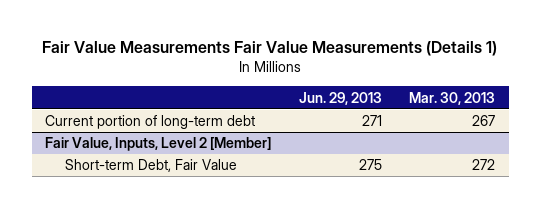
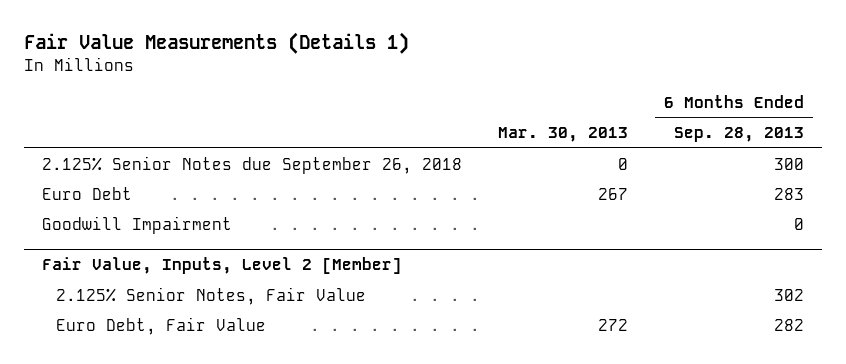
- Fair Value Measurements Fair Value Measurements (Details 1)
+ Fair Value Measurements (Details 1)
- | Jun. 29, 2013 | Mar. 30, 2013
+ | Mar. 30, 2013 | 6 Months Ended Sep. 28, 2013
- Current portion of long-term debt | 271 | 267
+ 2.125% Senior Notes due September 26, 2018 | 0 | 300
+ Euro Debt | 267 | 283
+ Goodwill Impairment | | 0
@ Fair Value, Inputs, Level 2 [Member]
- Short-term Debt, Fair Value | 275 | 272
+ 2.125% Senior Notes, Fair Value | | 302
+ Euro Debt, Fair Value | 272 | 282

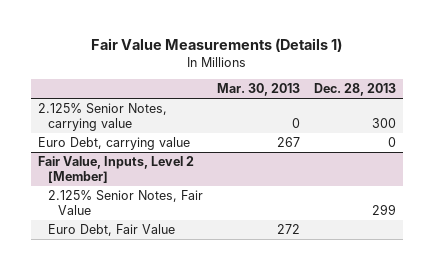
- | Mar. 30, 2013 | 6 Months Ended Sep. 28, 2013
+ | Mar. 30, 2013 | Dec. 28, 2013
- 2.125% Senior Notes due September 26, 2018 | 0 | 300
- Euro Debt | 267 | 283
- Goodwill Impairment | | 0
+ 2.125% Senior Notes, carrying value | 0 | 300
+ Euro Debt, carrying value | 267 | 0

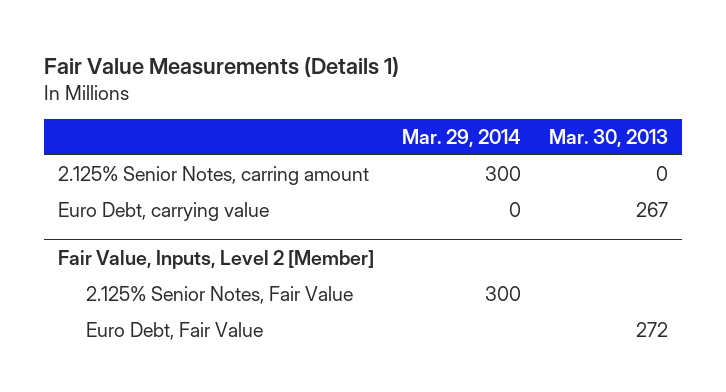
- | Mar. 30, 2013 | Dec. 28, 2013
+ | Mar. 29, 2014 | Mar. 30, 2013
- 2.125% Senior Notes, carrying value | 0 | 300
+ 2.125% Senior Notes, carring amount | 300 | 0

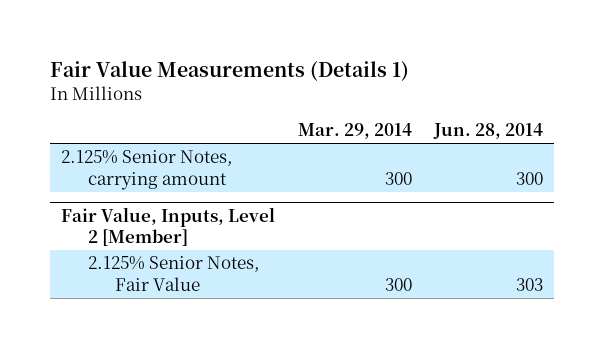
- | Mar. 29, 2014 | Mar. 30, 2013
+ | Mar. 29, 2014 | Jun. 28, 2014
- 2.125% Senior Notes, carring amount | 300 | 0
- Euro Debt, carrying value | 0 | 267
+ 2.125% Senior Notes, carrying amount | 300 | 300
@ Fair Value, Inputs, Level 2 [Member]
- Euro Debt, Fair Value | | 272

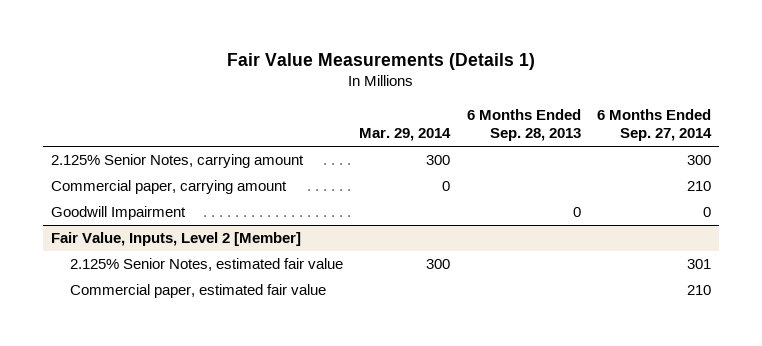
- | Mar. 29, 2014 | Jun. 28, 2014
+ | Mar. 29, 2014 | 6 Months Ended Sep. 28, 2013 | 6 Months Ended Sep. 27, 2014
+ Commercial paper, carrying amount | 0 | | 210
+ Goodwill Impairment | | 0 | 0
@ Fair Value, Inputs, Level 2 [Member]
- 2.125% Senior Notes, Fair Value | 300 | 303
+ 2.125% Senior Notes, estimated fair value | 300 | | 301
+ Commercial paper, estimated fair value | | | 210

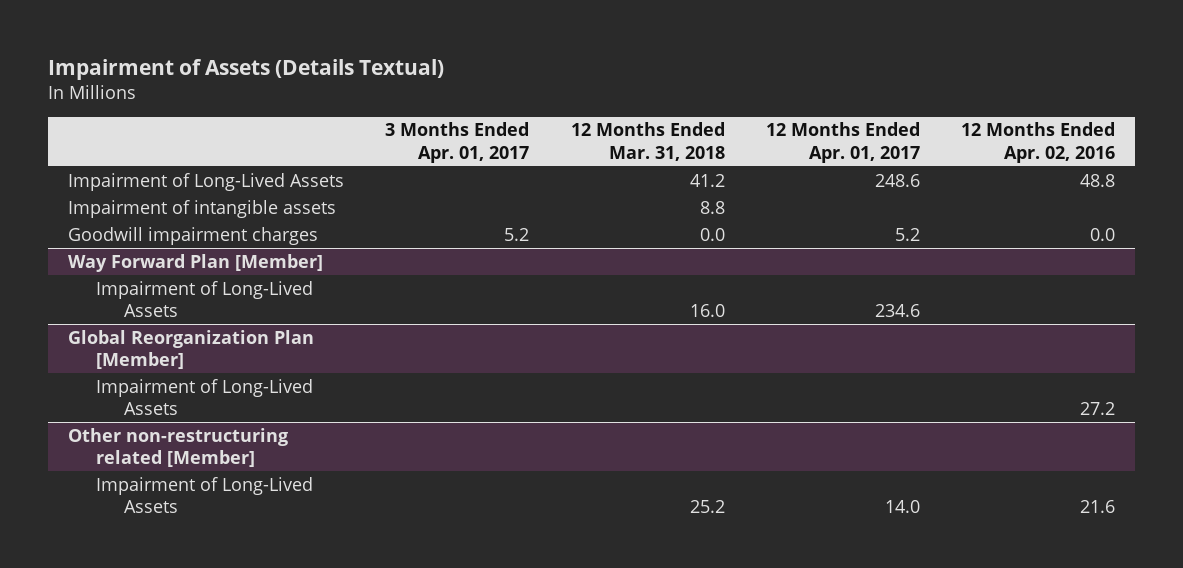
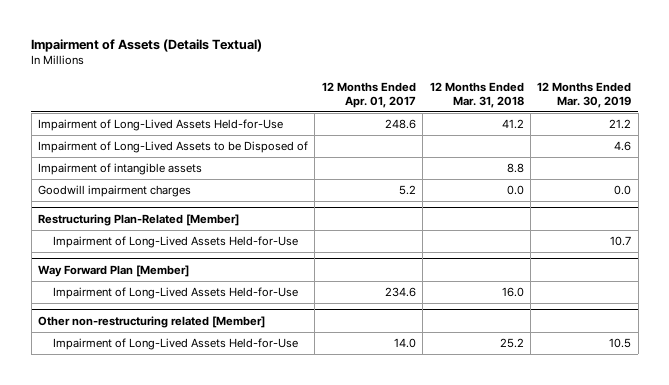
- | 3 Months Ended Apr. 01, 2017 | 12 Months Ended Mar. 31, 2018 | 12 Months Ended Apr. 01, 2017 | 12 Months Ended Apr. 02, 2016
+ | 12 Months Ended Apr. 01, 2017 | 12 Months Ended Mar. 31, 2018 | 12 Months Ended Mar. 30, 2019
- Impairment of Long-Lived Assets | | 41.2 | 248.6 | 48.8
+ Impairment of Long-Lived Assets Held-for-Use | 248.6 | 41.2 | 21.2
+ Impairment of Long-Lived Assets to be Disposed of | | | 4.6
+ Restructuring Plan-Related [Member]
+ Impairment of Long-Lived Assets Held-for-Use | | | 10.7
@ Way Forward Plan [Member]
- Impairment of Long-Lived Assets | | 16.0 | 234.6 |
- Global Reorganization Plan [Member]
- Impairment of Long-Lived Assets | | | | 27.2
@ Way Forward Plan [Member]
+ Impairment of Long-Lived Assets Held-for-Use | 234.6 | 16.0 |
@ Other non-restructuring related [Member]
- Impairment of Long-Lived Assets | | 25.2 | 14.0 | 21.6
+ Impairment of Long-Lived Assets Held-for-Use | 14.0 | 25.2 | 10.5

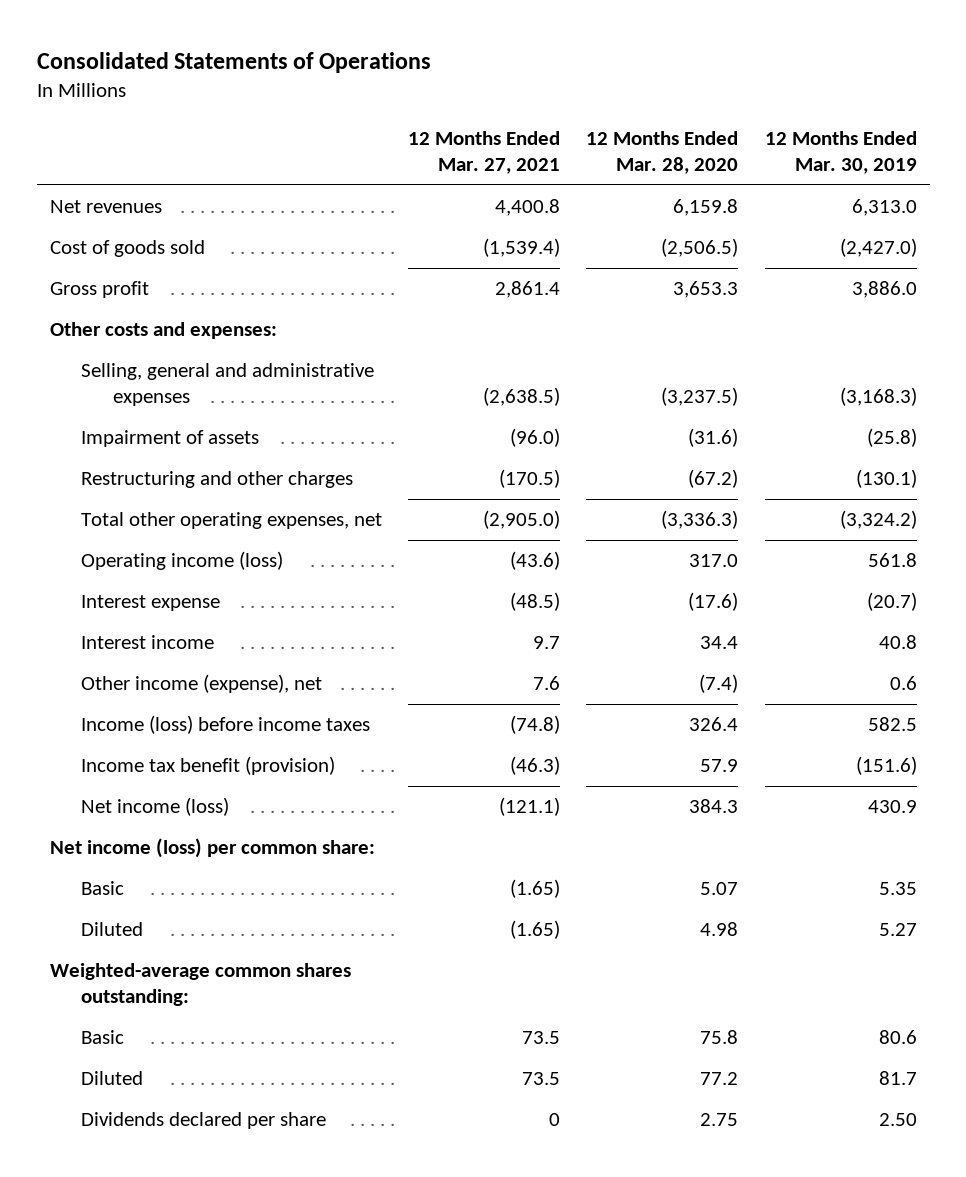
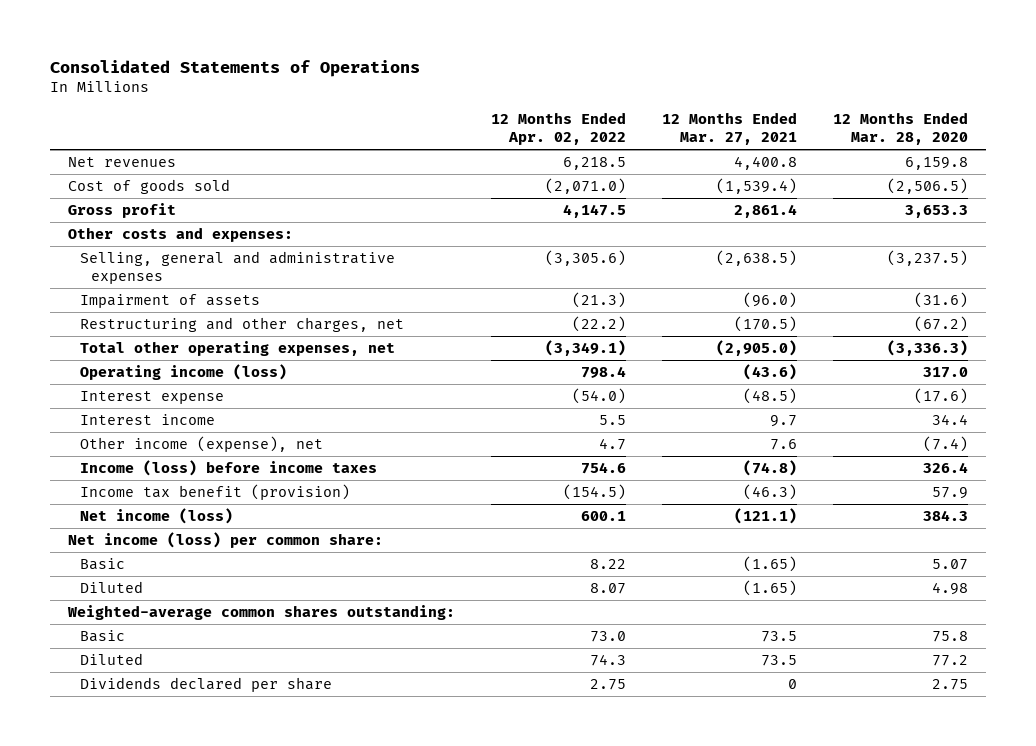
- | 12 Months Ended Mar. 27, 2021 | 12 Months Ended Mar. 28, 2020 | 12 Months Ended Mar. 30, 2019
+ | 12 Months Ended Apr. 02, 2022 | 12 Months Ended Mar. 27, 2021 | 12 Months Ended Mar. 28, 2020
- Restructuring and other charges | (170.5) | (67.2) | (130.1)
+ Restructuring and other charges, net | (22.2) | (170.5) | (67.2)

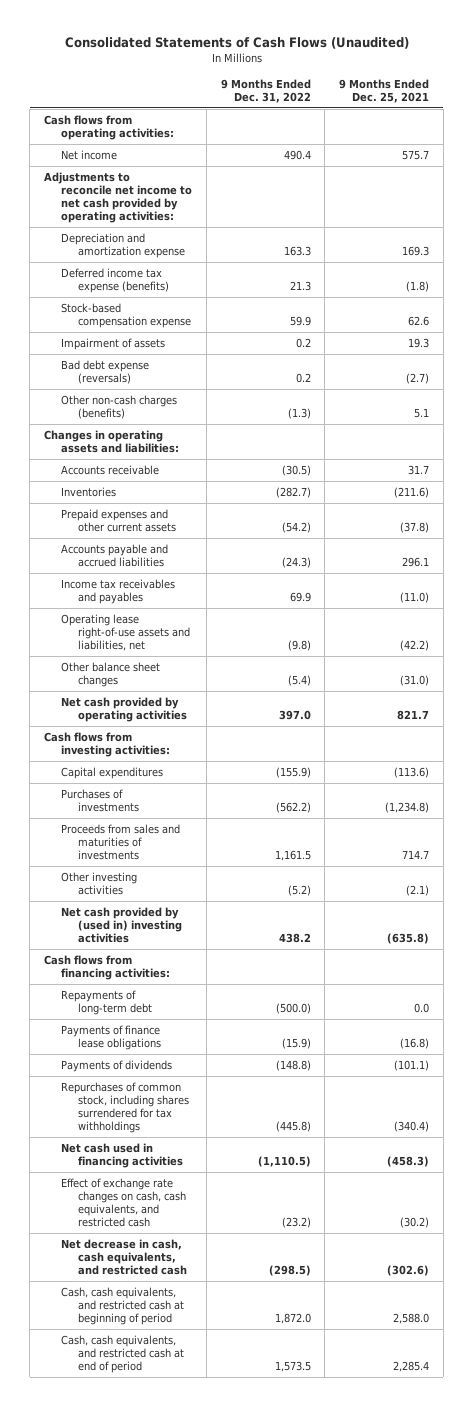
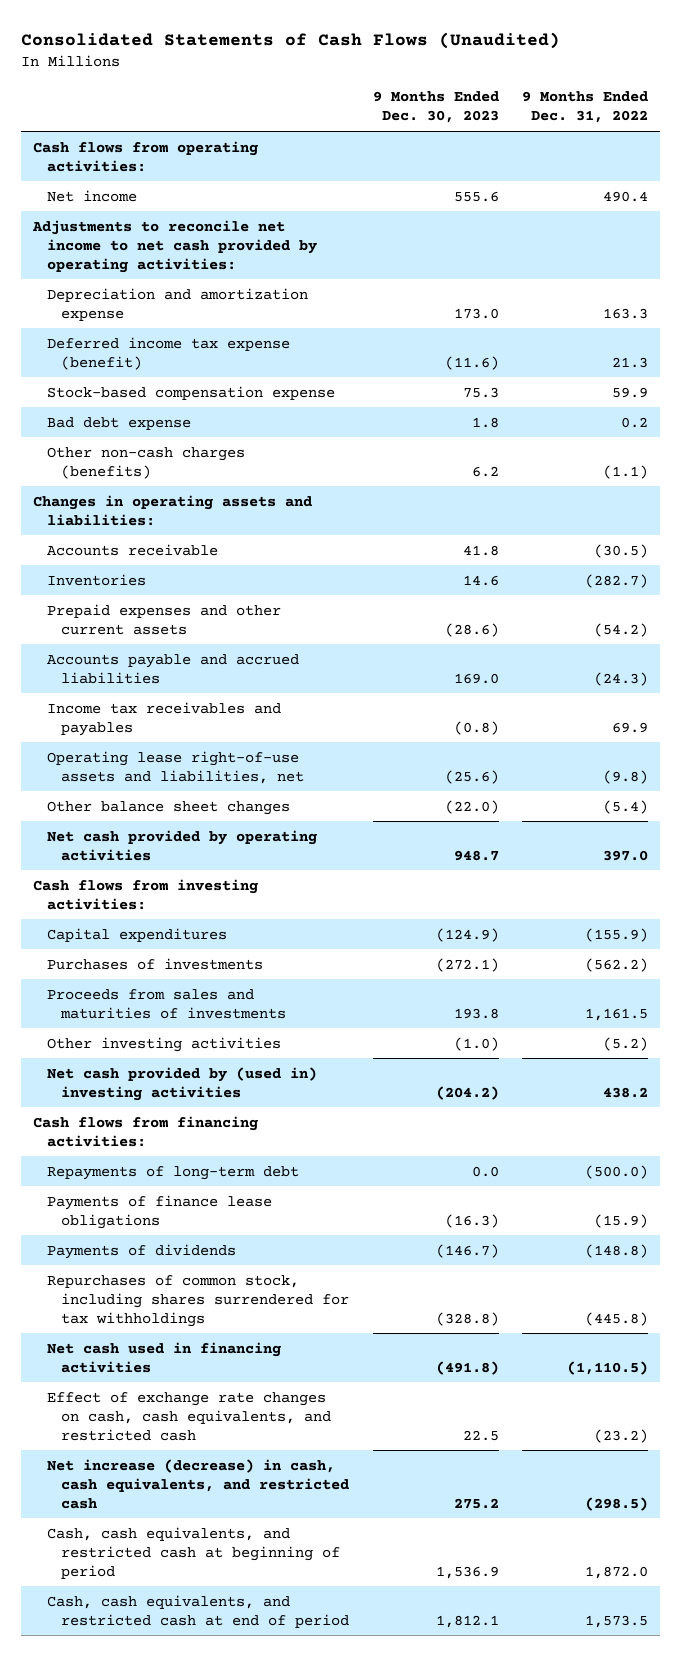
- | 9 Months Ended Dec. 31, 2022 | 9 Months Ended Dec. 25, 2021
+ | 9 Months Ended Dec. 30, 2023 | 9 Months Ended Dec. 31, 2022
- Deferred income tax expense (benefits) | 21.3 | (1.8)
+ Deferred income tax expense (benefit) | (11.6) | 21.3
- Impairment of assets | 0.2 | 19.3
- Bad debt expense (reversals) | 0.2 | (2.7)
- Other non-cash charges (benefits) | (1.3) | 5.1
+ Bad debt expense | 1.8 | 0.2
+ Other non-cash charges (benefits) | 6.2 | (1.1)
- Net decrease in cash, cash equivalents, and restricted cash | (298.5) | (302.6)
+ Net increase (decrease) in cash, cash equivalents, and restricted cash | 275.2 | (298.5)

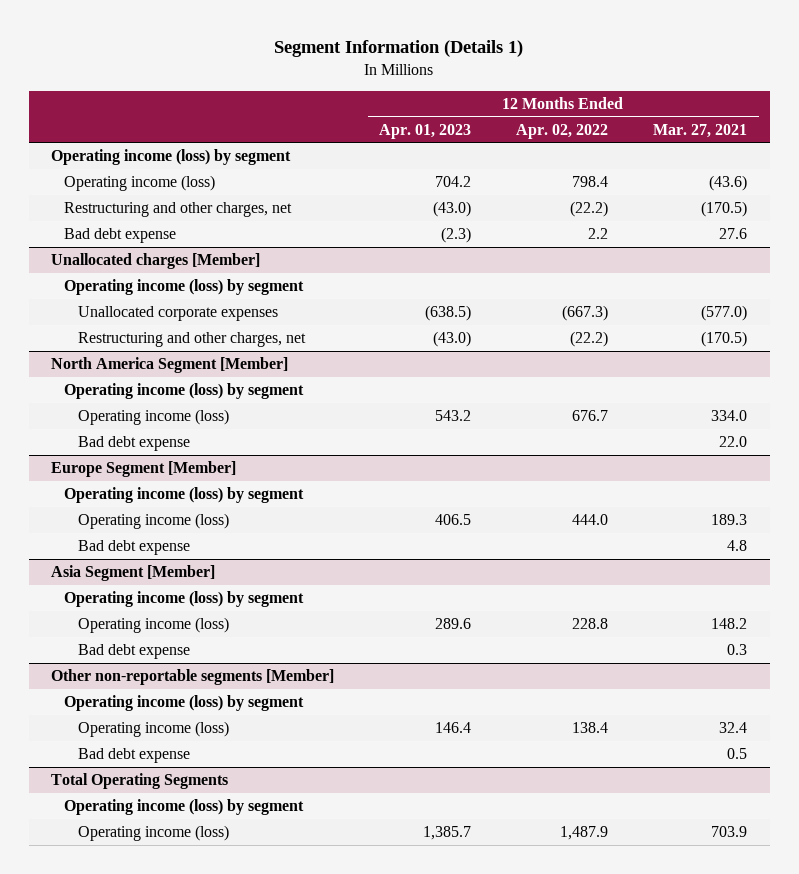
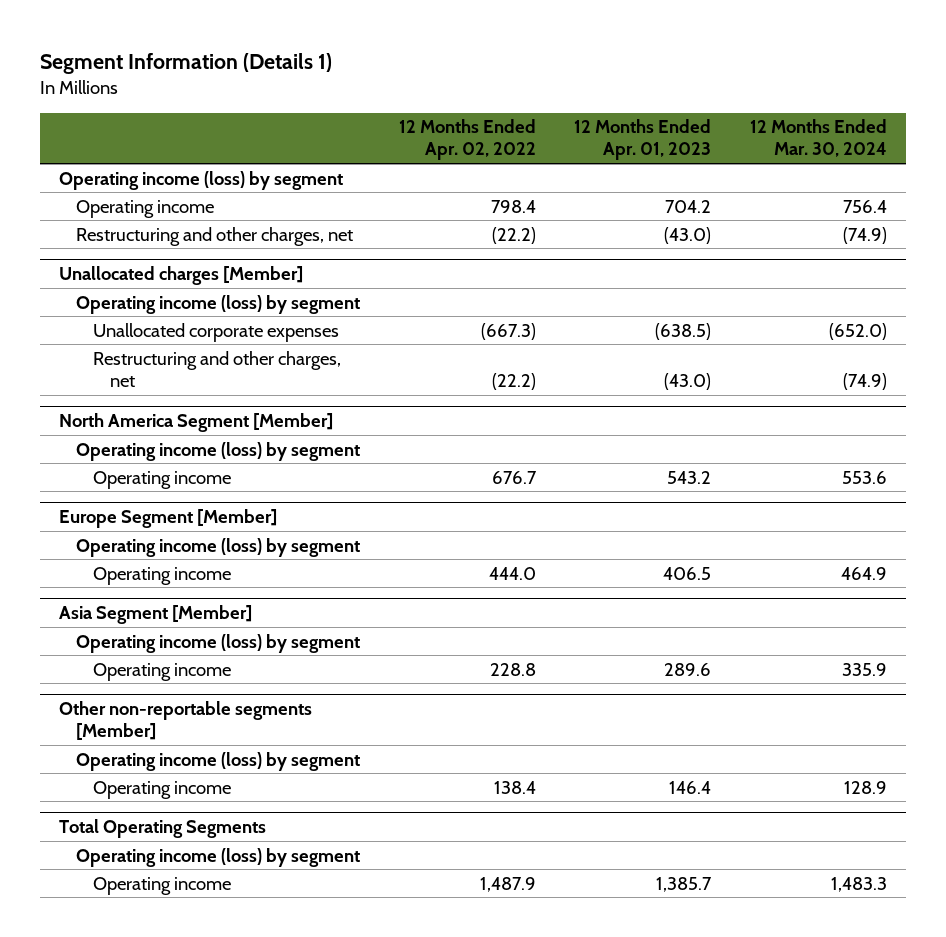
- | 12 Months Ended Apr. 01, 2023 | 12 Months Ended Apr. 02, 2022 | 12 Months Ended Mar. 27, 2021
+ | 12 Months Ended Apr. 02, 2022 | 12 Months Ended Apr. 01, 2023 | 12 Months Ended Mar. 30, 2024
- Operating income (loss) | 704.2 | 798.4 | (43.6)
+ Operating income | 798.4 | 704.2 | 756.4
- Bad debt expense | (2.3) | 2.2 | 27.6
@ North America Segment [Member]
- Operating income (loss) | 543.2 | 676.7 | 334.0
- Bad debt expense | | | 22.0
+ Operating income | 676.7 | 543.2 | 553.6
@ Europe Segment [Member]
- Operating income (loss) | 406.5 | 444.0 | 189.3
- Bad debt expense | | | 4.8
+ Operating income | 444.0 | 406.5 | 464.9
@ Asia Segment [Member]
- Operating income (loss) | 289.6 | 228.8 | 148.2
- Bad debt expense | | | 0.3
+ Operating income | 228.8 | 289.6 | 335.9
@ Other non-reportable segments [Member]
- Operating income (loss) | 146.4 | 138.4 | 32.4
- Bad debt expense | | | 0.5
+ Operating income | 138.4 | 146.4 | 128.9
@ Total Operating Segments
- Operating income (loss) | 1,385.7 | 1,487.9 | 703.9
+ Operating income | 1,487.9 | 1,385.7 | 1,483.3

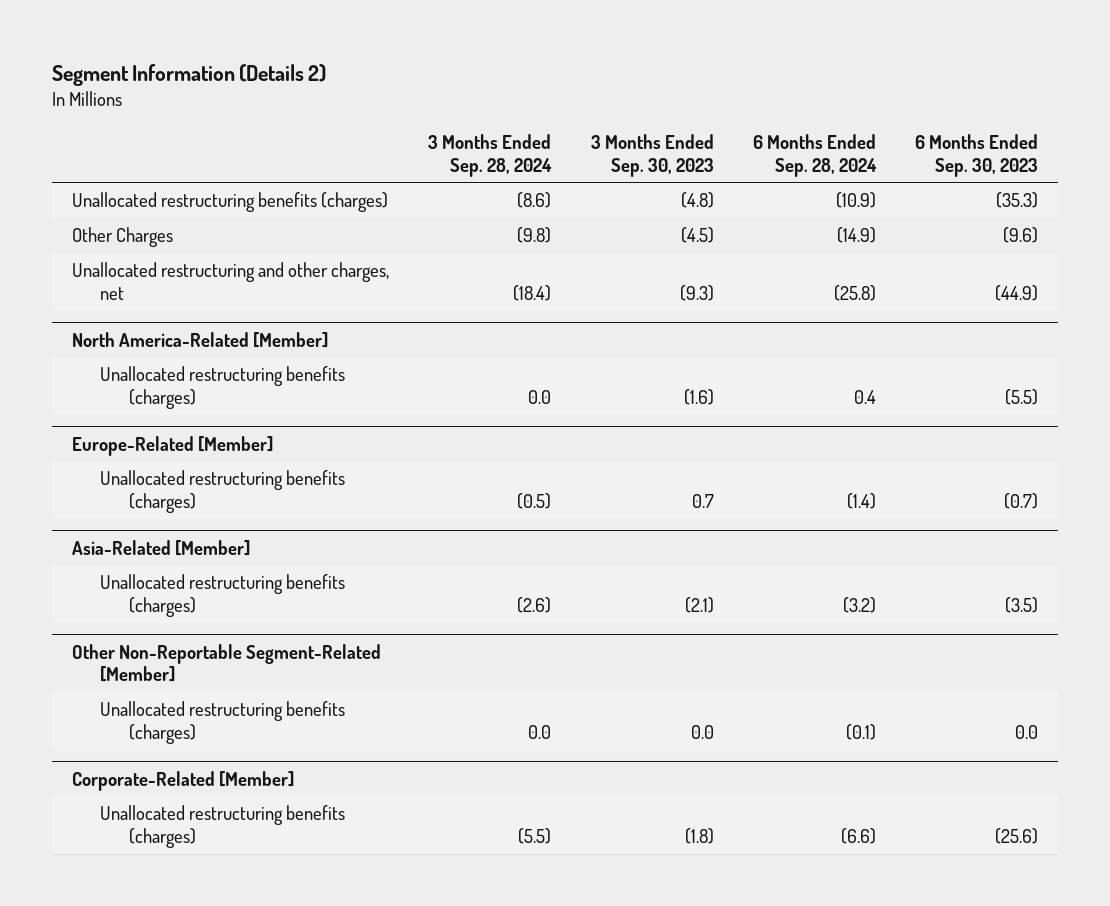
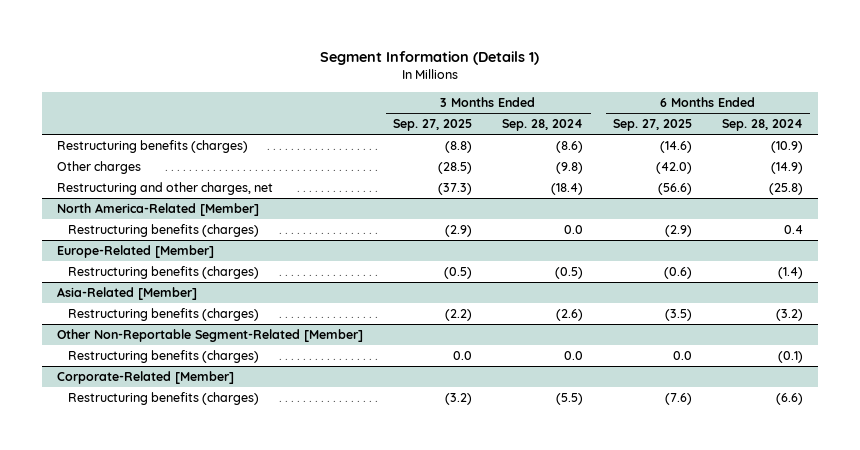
- Segment Information (Details 2)
+ Segment Information (Details 1)
- | 3 Months Ended Sep. 28, 2024 | 3 Months Ended Sep. 30, 2023 | 6 Months Ended Sep. 28, 2024 | 6 Months Ended Sep. 30, 2023
+ | 3 Months Ended Sep. 27, 2025 | 3 Months Ended Sep. 28, 2024 | 6 Months Ended Sep. 27, 2025 | 6 Months Ended Sep. 28, 2024
- Unallocated restructuring benefits (charges) | (8.6) | (4.8) | (10.9) | (35.3)
- Other Charges | (9.8) | (4.5) | (14.9) | (9.6)
- Unallocated restructuring and other charges, net | (18.4) | (9.3) | (25.8) | (44.9)
+ Restructuring benefits (charges) | (8.8) | (8.6) | (14.6) | (10.9)
+ Other charges | (28.5) | (9.8) | (42.0) | (14.9)
+ Restructuring and other charges, net | (37.3) | (18.4) | (56.6) | (25.8)
@ North America-Related [Member]
- Unallocated restructuring benefits (charges) | 0.0 | (1.6) | 0.4 | (5.5)
+ Restructuring benefits (charges) | (2.9) | 0.0 | (2.9) | 0.4
@ Europe-Related [Member]
- Unallocated restructuring benefits (charges) | (0.5) | 0.7 | (1.4) | (0.7)
+ Restructuring benefits (charges) | (0.5) | (0.5) | (0.6) | (1.4)
@ Asia-Related [Member]
- Unallocated restructuring benefits (charges) | (2.6) | (2.1) | (3.2) | (3.5)
+ Restructuring benefits (charges) | (2.2) | (2.6) | (3.5) | (3.2)
@ Other Non-Reportable Segment-Related [Member]
- Unallocated restructuring benefits (charges) | 0.0 | 0.0 | (0.1) | 0.0
+ Restructuring benefits (charges) | 0.0 | 0.0 | 0.0 | (0.1)
@ Corporate-Related [Member]
- Unallocated restructuring benefits (charges) | (5.5) | (1.8) | (6.6) | (25.6)
+ Restructuring benefits (charges) | (3.2) | (5.5) | (7.6) | (6.6)

